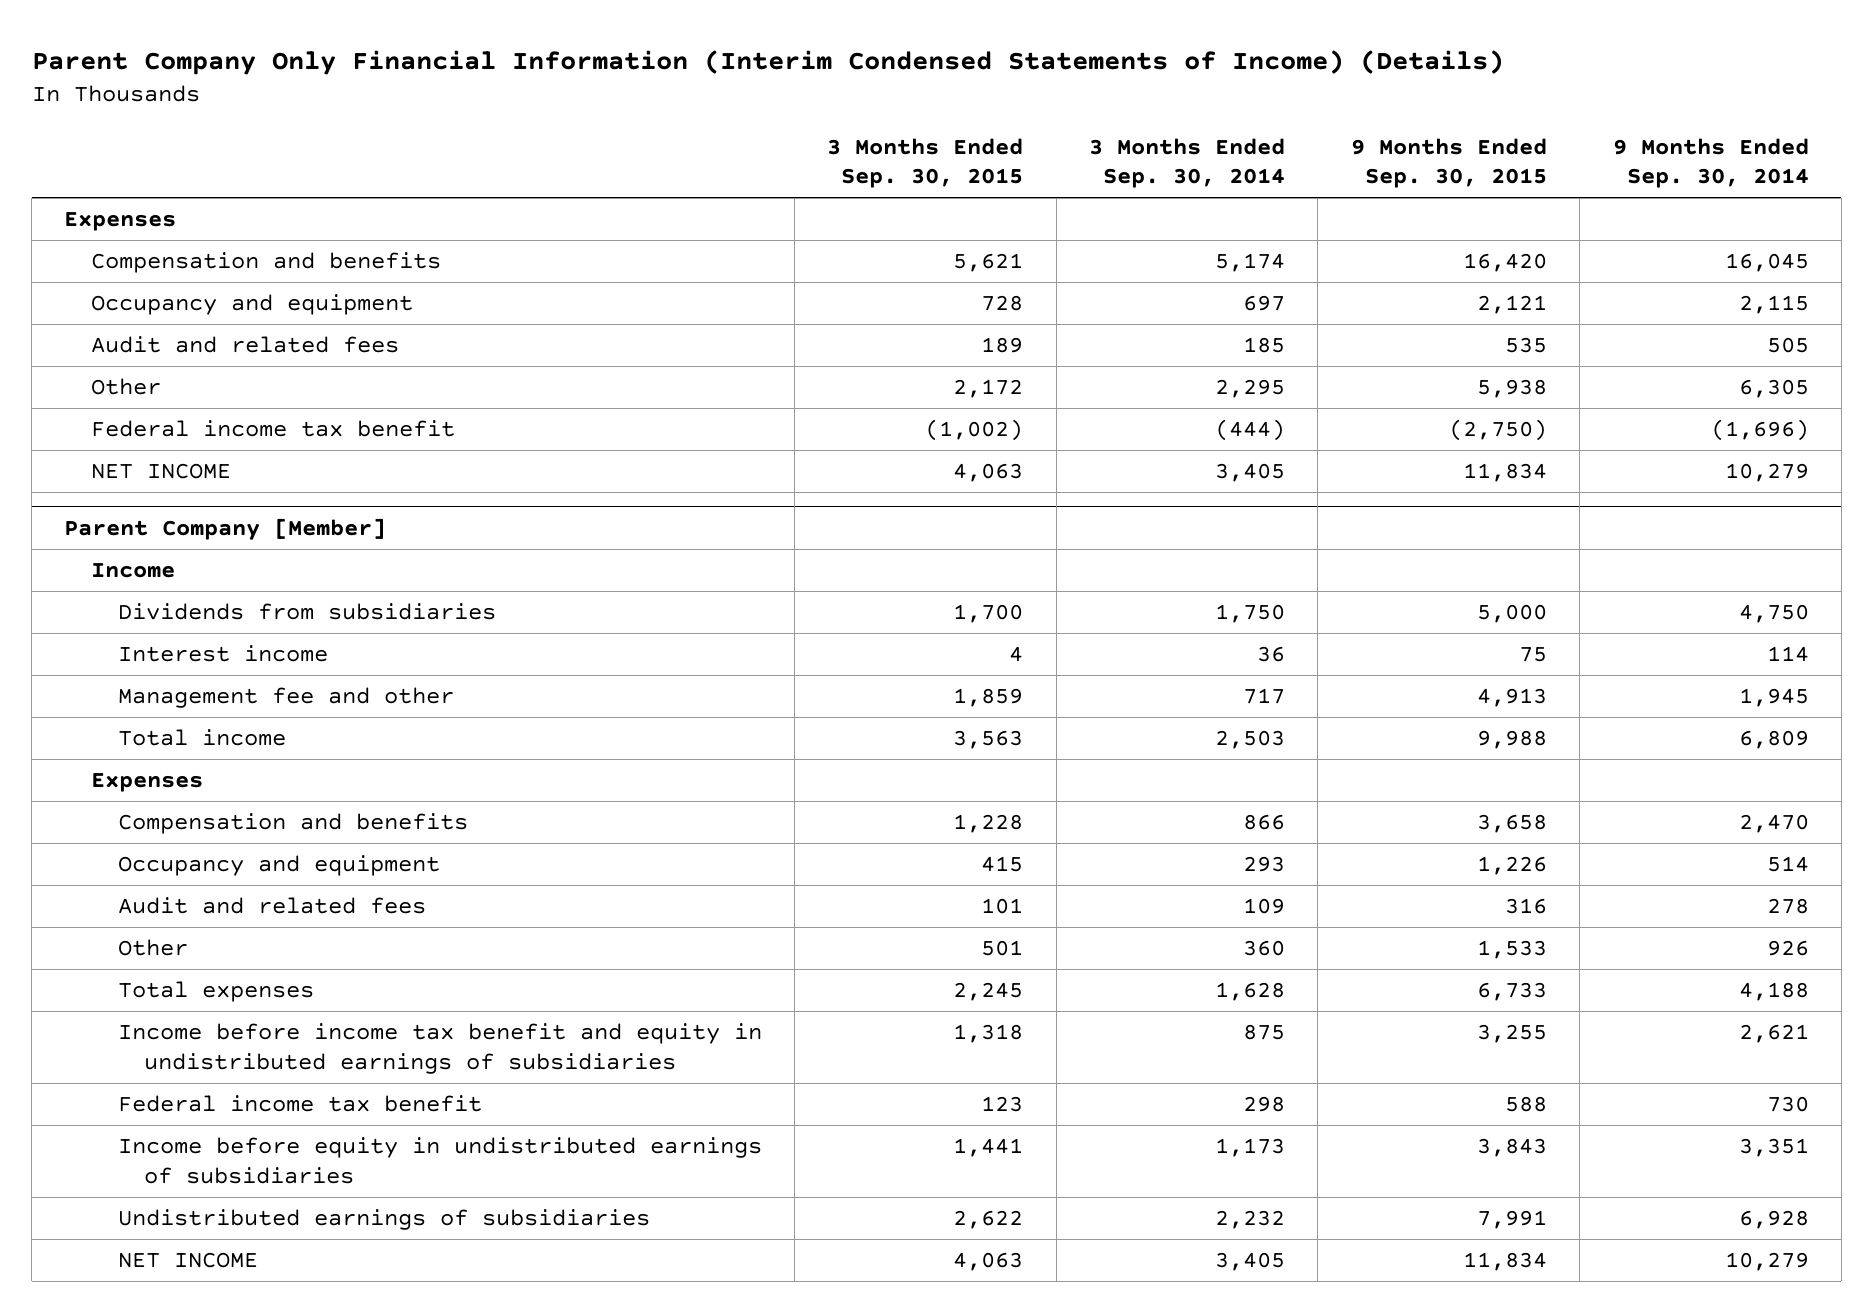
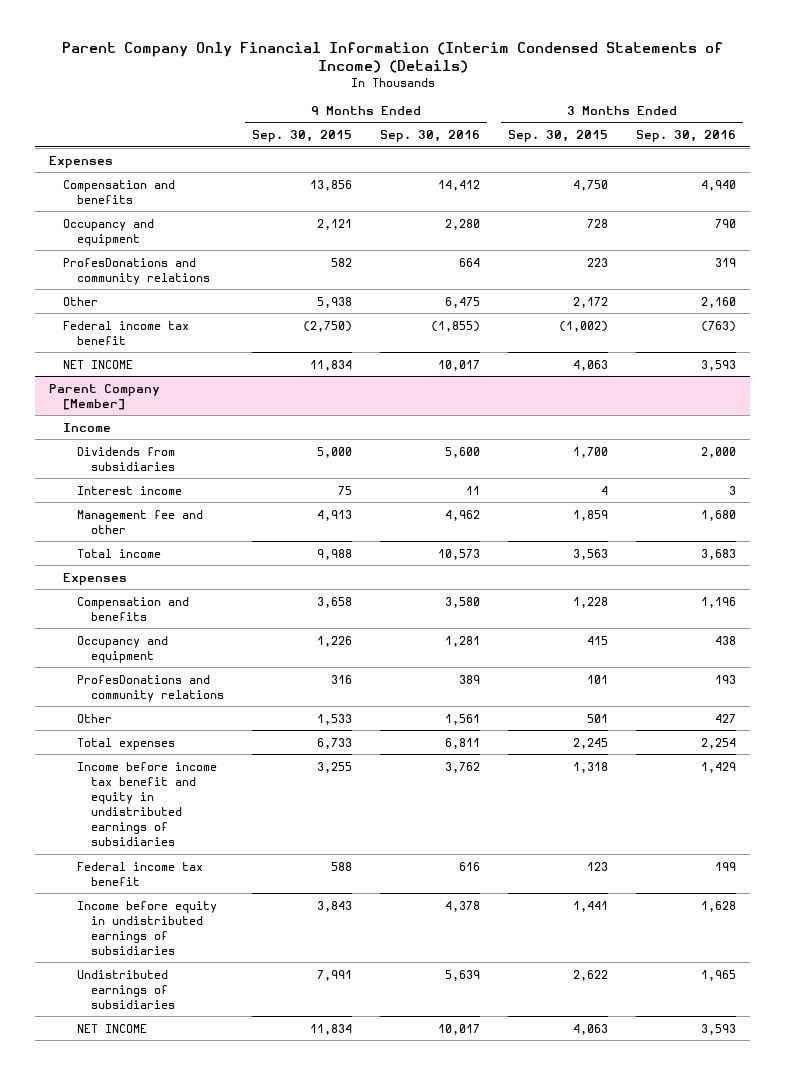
- | 3 Months Ended Sep. 30, 2015 | 3 Months Ended Sep. 30, 2014 | 9 Months Ended Sep. 30, 2015 | 9 Months Ended Sep. 30, 2014
+ | 9 Months Ended Sep. 30, 2015 | 9 Months Ended Sep. 30, 2016 | 3 Months Ended Sep. 30, 2015 | 3 Months Ended Sep. 30, 2016
- Compensation and benefits | 5,621 | 5,174 | 16,420 | 16,045
+ Compensation and benefits | 13,856 | 14,412 | 4,750 | 4,940
- Audit and related fees | 189 | 185 | 535 | 505
+ ProfesDonations and community relations | 582 | 664 | 223 | 319
@ Parent Company [Member]
- Audit and related fees | 101 | 109 | 316 | 278
+ ProfesDonations and community relations | 316 | 389 | 101 | 193

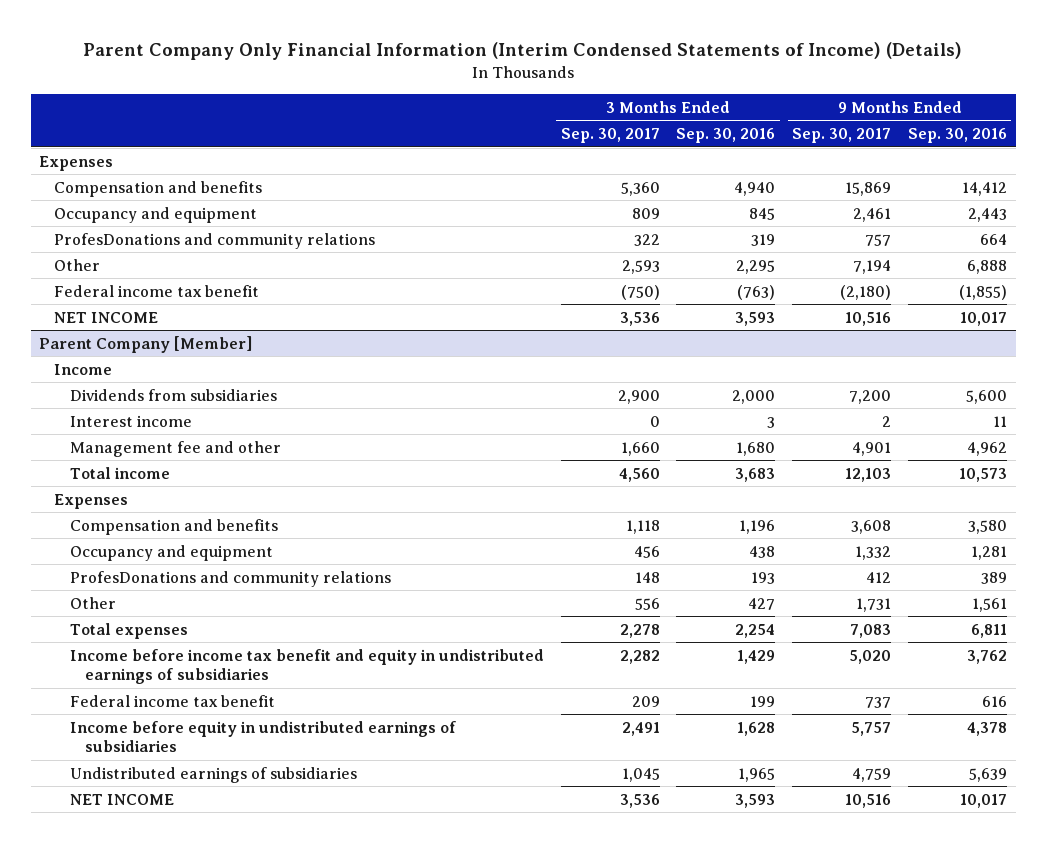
- | 9 Months Ended Sep. 30, 2015 | 9 Months Ended Sep. 30, 2016 | 3 Months Ended Sep. 30, 2015 | 3 Months Ended Sep. 30, 2016
+ | 3 Months Ended Sep. 30, 2017 | 3 Months Ended Sep. 30, 2016 | 9 Months Ended Sep. 30, 2017 | 9 Months Ended Sep. 30, 2016
- Occupancy and equipment | 2,121 | 2,280 | 728 | 790
+ Occupancy and equipment | 809 | 845 | 2,461 | 2,443
- Other | 5,938 | 6,475 | 2,172 | 2,160
+ Other | 2,593 | 2,295 | 7,194 | 6,888

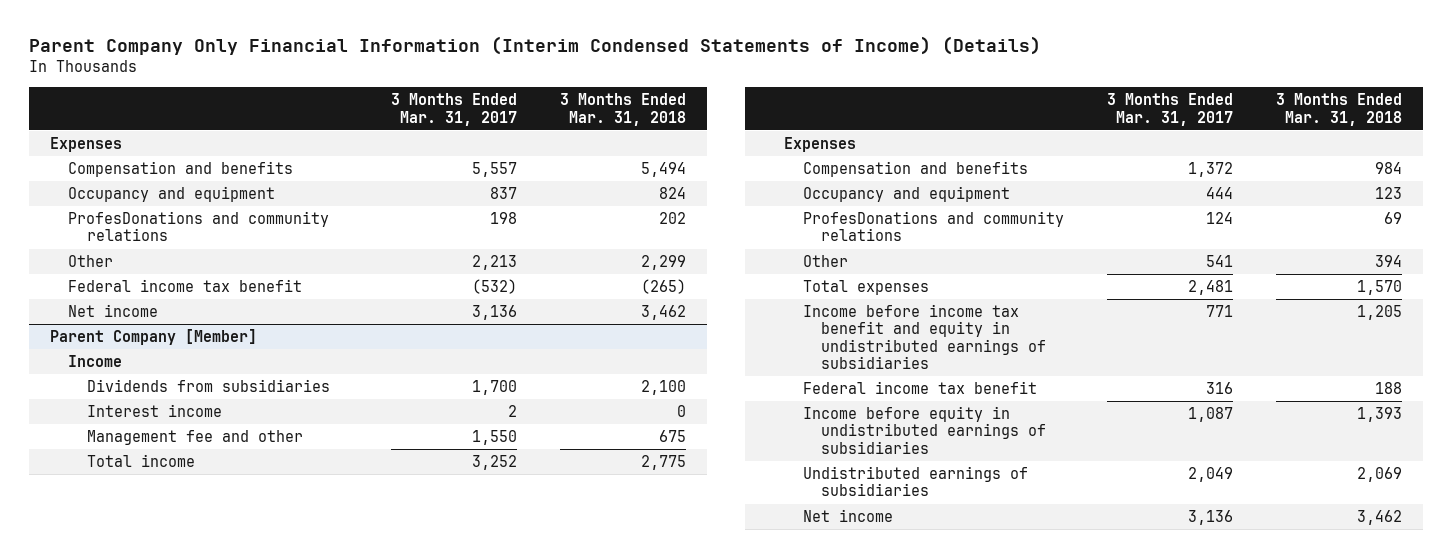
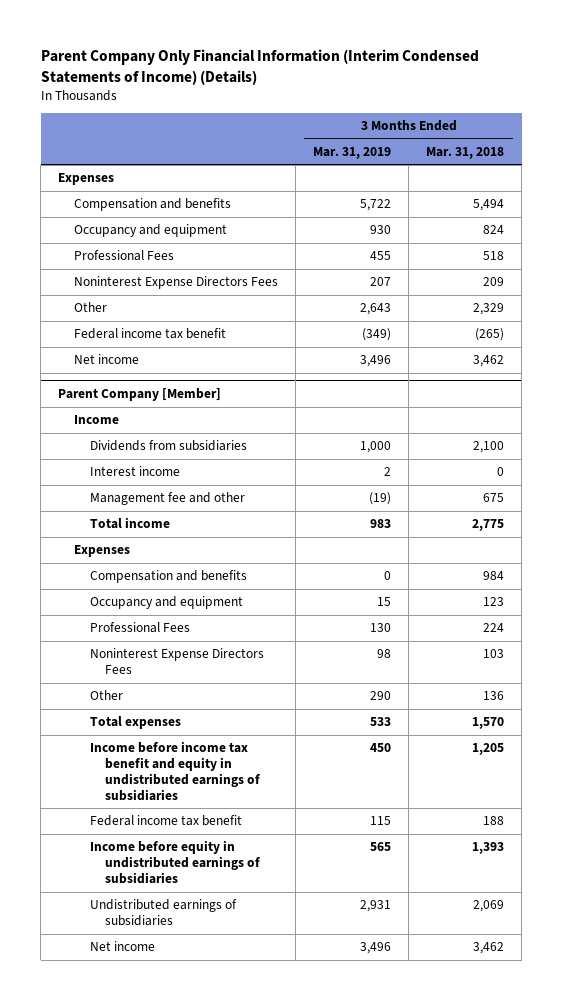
- | 3 Months Ended Mar. 31, 2017 | 3 Months Ended Mar. 31, 2018
+ | 3 Months Ended Mar. 31, 2019 | 3 Months Ended Mar. 31, 2018
- ProfesDonations and community relations | 198 | 202
- Other | 2,213 | 2,299
+ Professional Fees | 455 | 518
+ Noninterest Expense Directors Fees | 207 | 209
+ Other | 2,643 | 2,329
@ Parent Company [Member]
- ProfesDonations and community relations | 124 | 69
- Other | 541 | 394
+ Professional Fees | 130 | 224
+ Noninterest Expense Directors Fees | 98 | 103
+ Other | 290 | 136

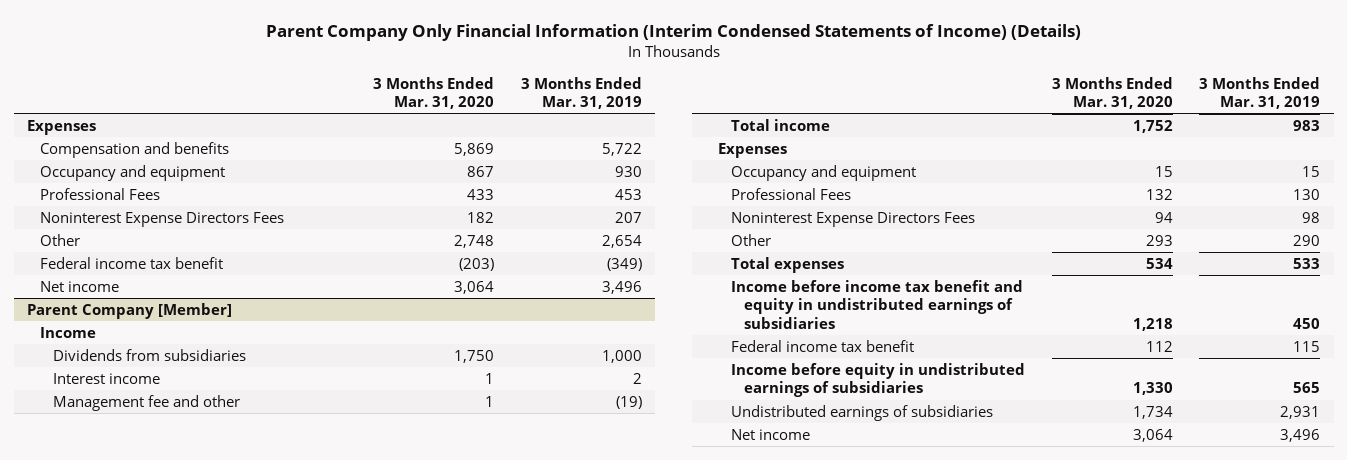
- | 3 Months Ended Mar. 31, 2019 | 3 Months Ended Mar. 31, 2018
+ | 3 Months Ended Mar. 31, 2020 | 3 Months Ended Mar. 31, 2019
- Professional Fees | 455 | 518
+ Professional Fees | 433 | 453
- Other | 2,643 | 2,329
+ Other | 2,748 | 2,654
@ Parent Company [Member]
- Compensation and benefits | 0 | 984

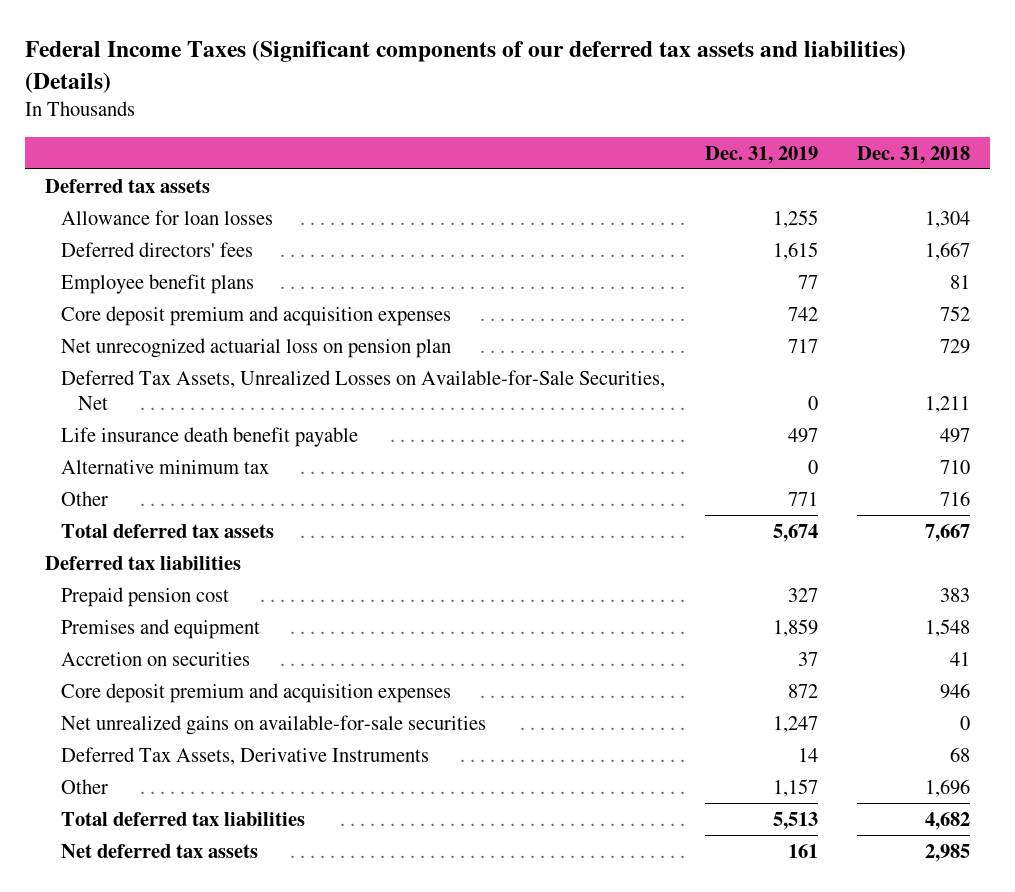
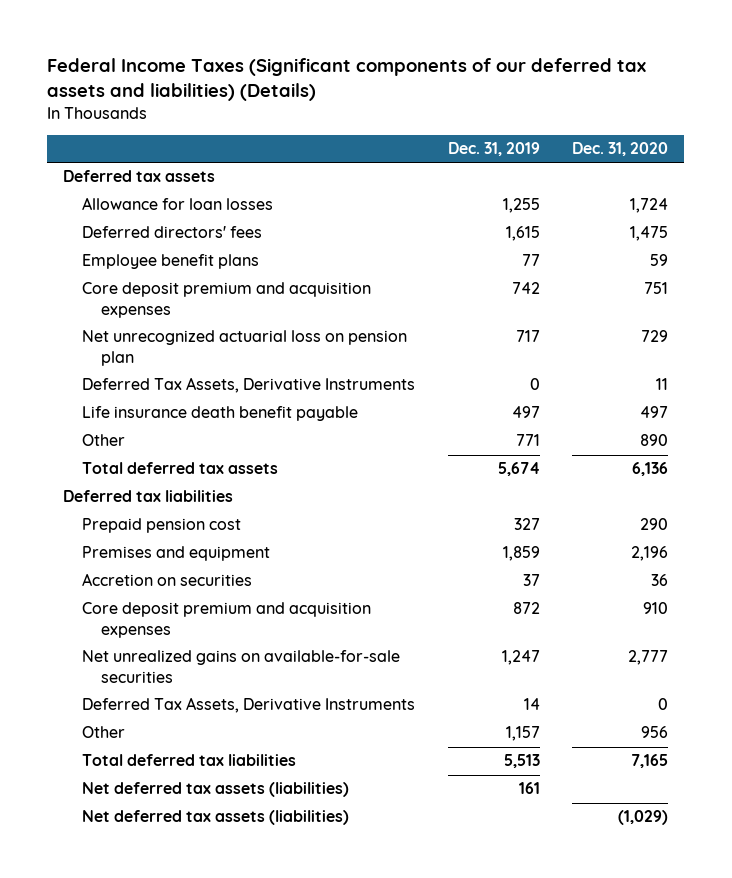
- | Dec. 31, 2019 | Dec. 31, 2018
+ | Dec. 31, 2019 | Dec. 31, 2020
- Deferred Tax Assets, Unrealized Losses on Available-for-Sale Securities, Net | 0 | 1,211
+ Deferred Tax Assets, Derivative Instruments | 0 | 11
- Alternative minimum tax | 0 | 710
- Net deferred tax assets | 161 | 2,985
+ Net deferred tax assets (liabilities) | 161 |
+ Net deferred tax assets (liabilities) | | (1,029)

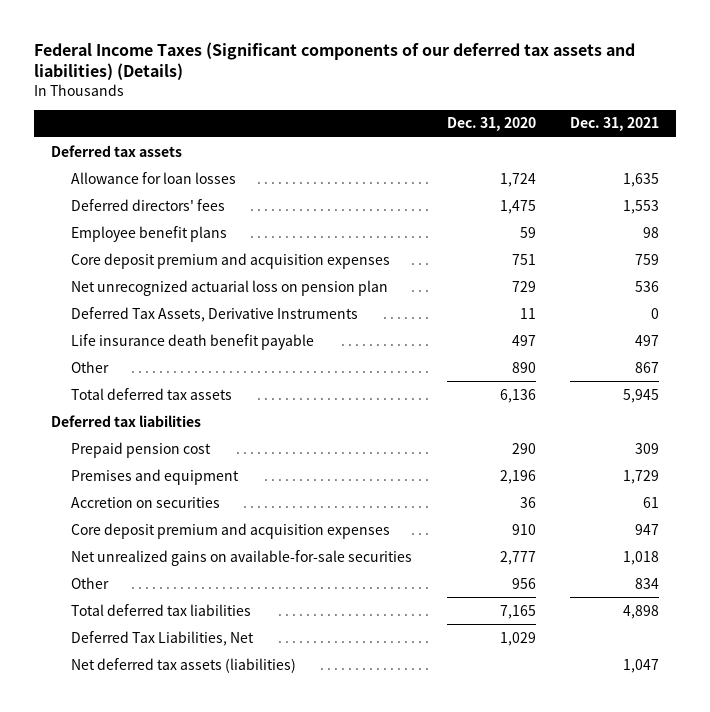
- | Dec. 31, 2019 | Dec. 31, 2020
+ | Dec. 31, 2020 | Dec. 31, 2021
- Deferred Tax Assets, Derivative Instruments | 14 | 0
+ Deferred Tax Liabilities, Net | 1,029 |
- Net deferred tax assets (liabilities) | | (1,029)

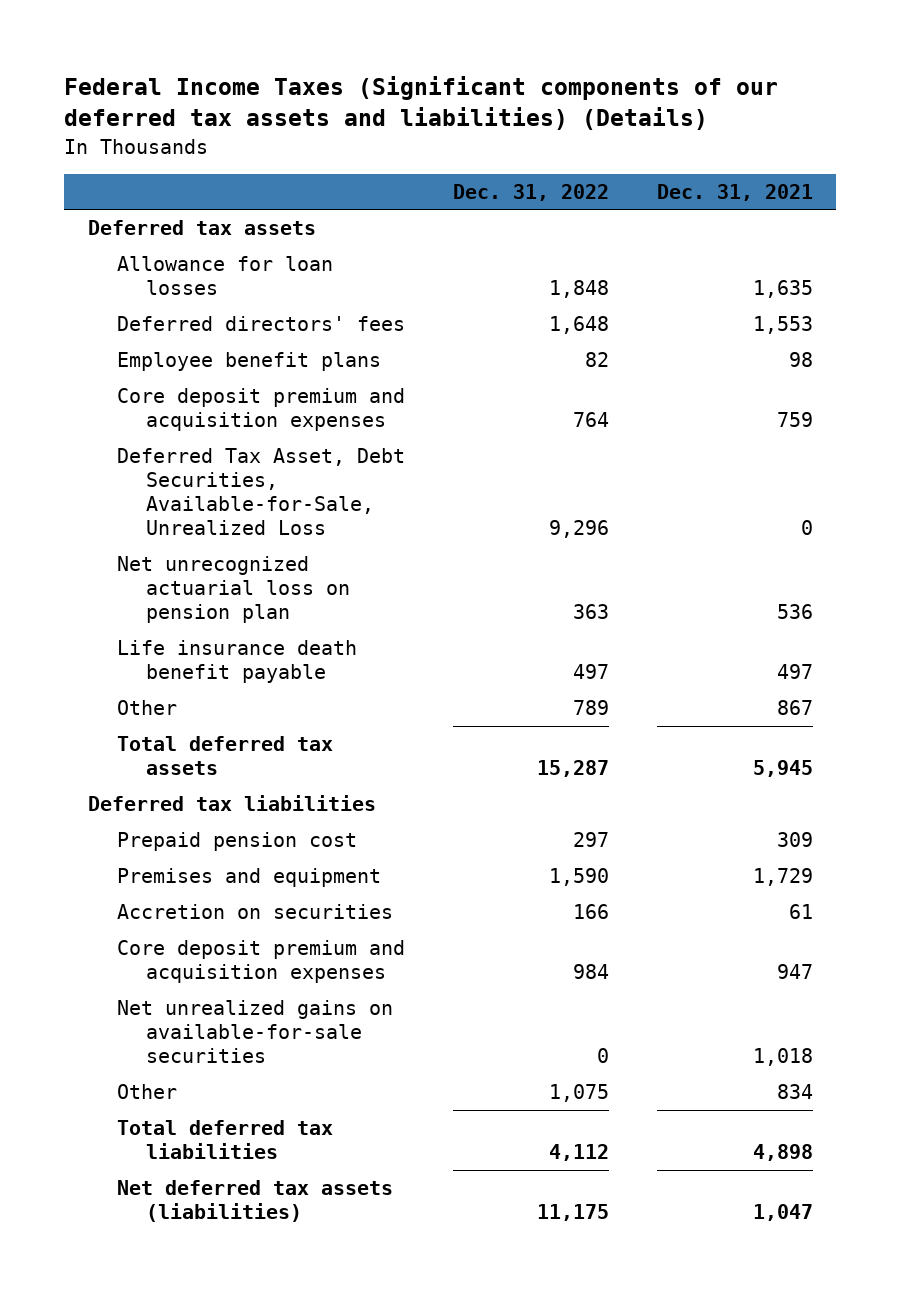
- | Dec. 31, 2020 | Dec. 31, 2021
+ | Dec. 31, 2022 | Dec. 31, 2021
+ Deferred Tax Asset, Debt Securities, Available-for-Sale, Unrealized Loss | 9,296 | 0
- Deferred Tax Assets, Derivative Instruments | 11 | 0
- Deferred Tax Liabilities, Net | 1,029 |

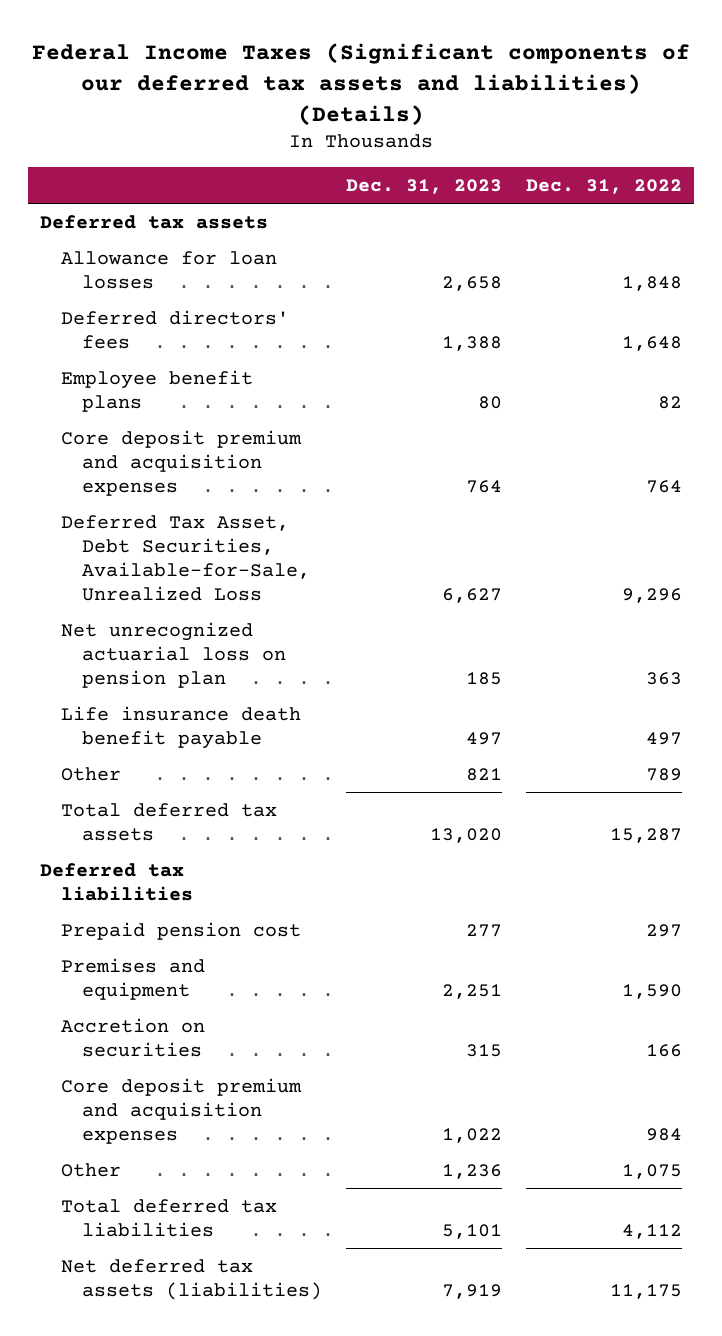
- | Dec. 31, 2022 | Dec. 31, 2021
+ | Dec. 31, 2023 | Dec. 31, 2022
- Net unrealized gains on available-for-sale securities | 0 | 1,018

